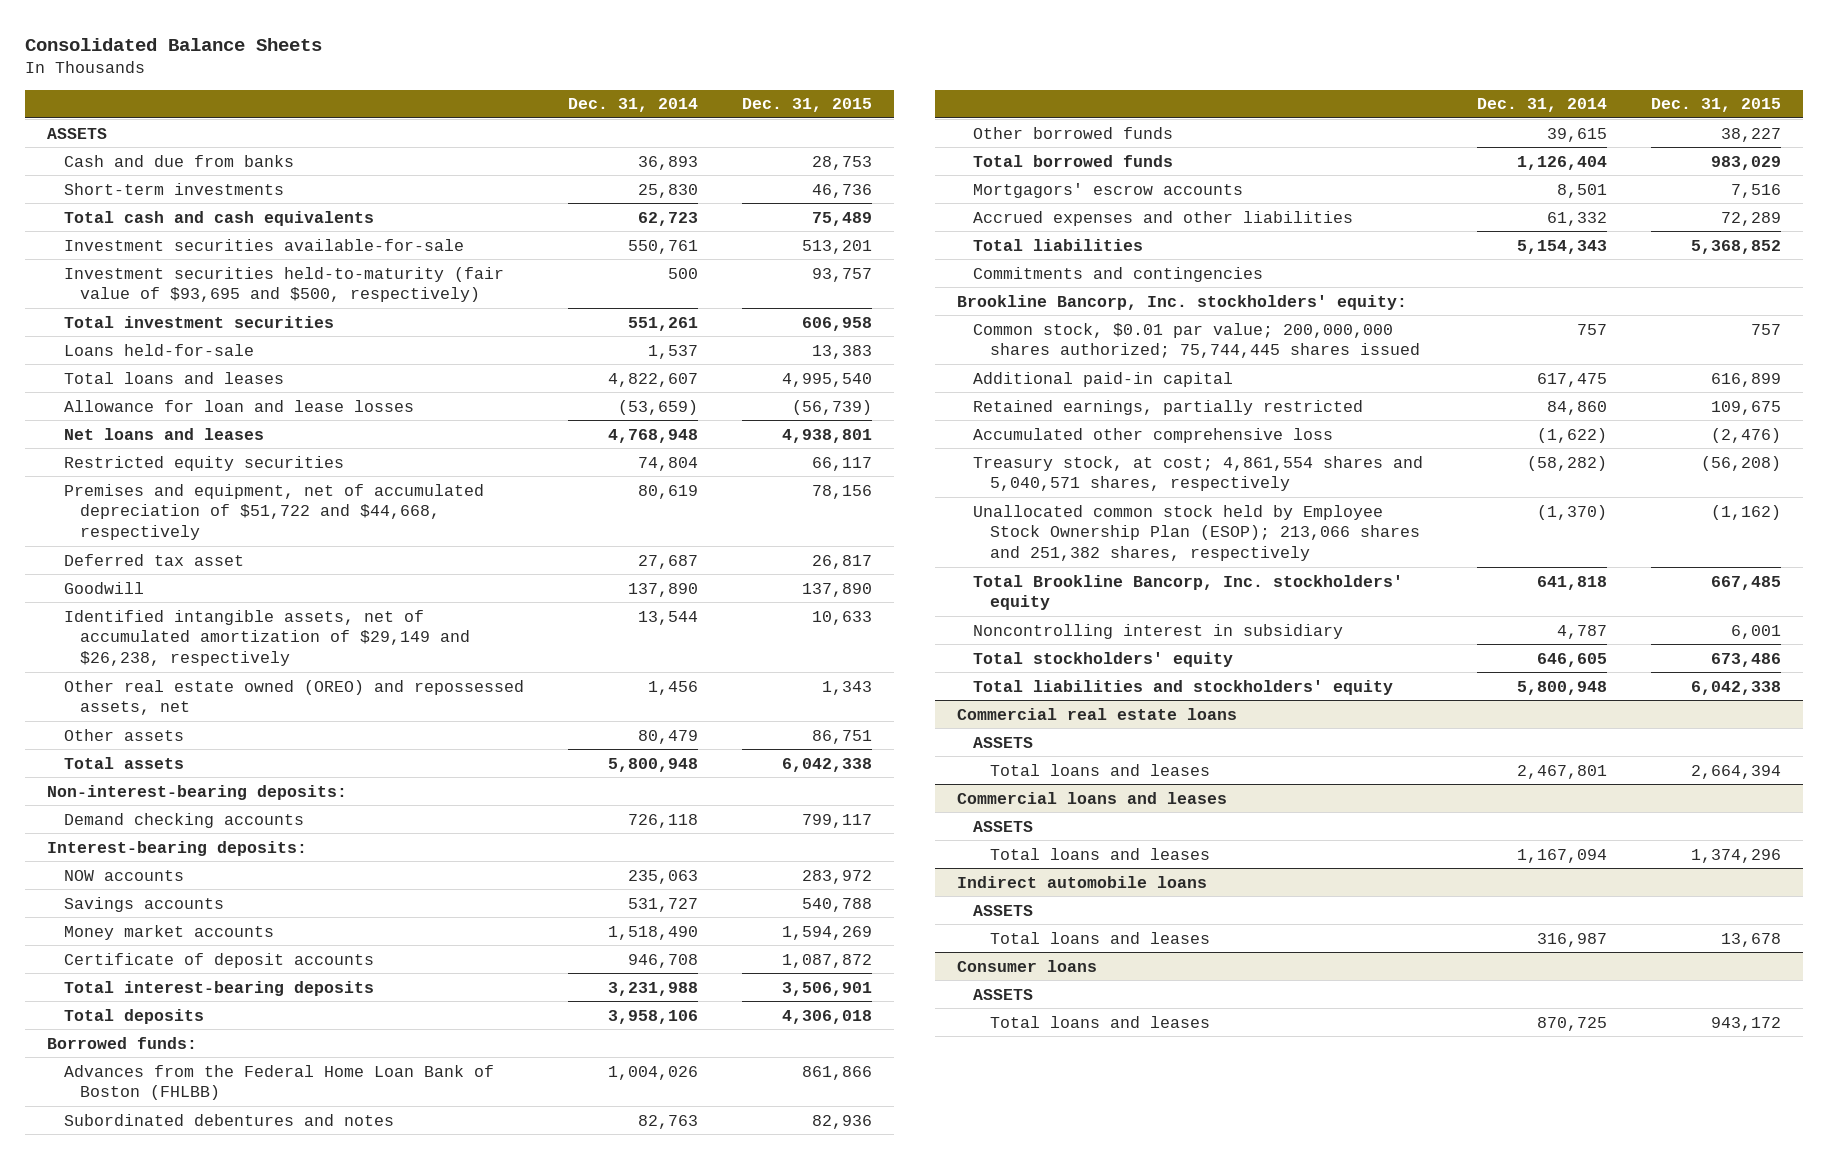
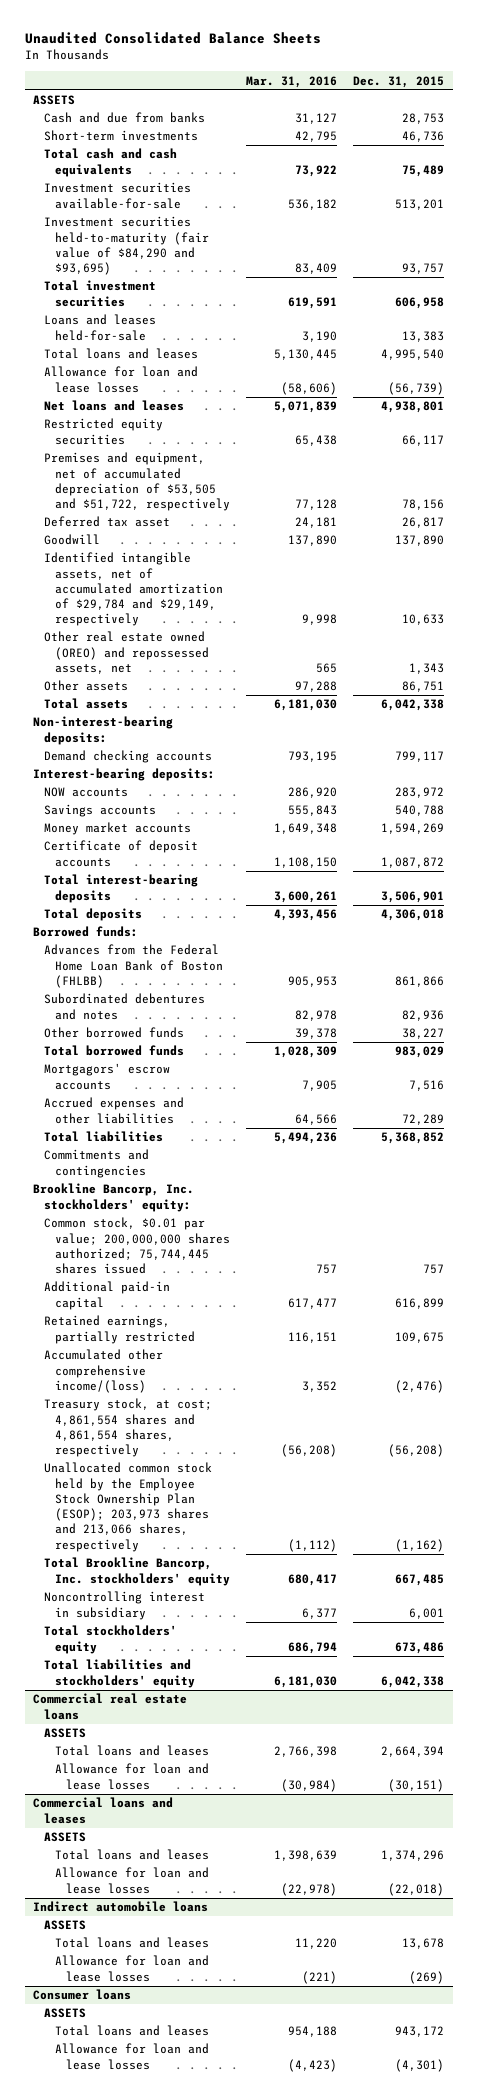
- Consolidated Balance Sheets
+ Unaudited Consolidated Balance Sheets
- | Dec. 31, 2014 | Dec. 31, 2015
+ | Mar. 31, 2016 | Dec. 31, 2015
- Investment securities held-to-maturity (fair value of $93,695 and $500, respectively) | 500 | 93,757
+ Investment securities held-to-maturity (fair value of $84,290 and $93,695) | 83,409 | 93,757
- Loans held-for-sale | 1,537 | 13,383
+ Loans and leases held-for-sale | 3,190 | 13,383
- Premises and equipment, net of accumulated depreciation of $51,722 and $44,668, respectively | 80,619 | 78,156
+ Premises and equipment, net of accumulated depreciation of $53,505 and $51,722, respectively | 77,128 | 78,156
- Identified intangible assets, net of accumulated amortization of $29,149 and $26,238, respectively | 13,544 | 10,633
+ Identified intangible assets, net of accumulated amortization of $29,784 and $29,149, respectively | 9,998 | 10,633
- Accumulated other comprehensive loss | (1,622) | (2,476)
- Treasury stock, at cost; 4,861,554 shares and 5,040,571 shares, respectively | (58,282) | (56,208)
- Unallocated common stock held by Employee Stock Ownership Plan (ESOP); 213,066 shares and 251,382 shares, respectively | (1,370) | (1,162)
+ Accumulated other comprehensive income/(loss) | 3,352 | (2,476)
+ Treasury stock, at cost; 4,861,554 shares and 4,861,554 shares, respectively | (56,208) | (56,208)
+ Unallocated common stock held by the Employee Stock Ownership Plan (ESOP); 203,973 shares and 213,066 shares, respectively | (1,112) | (1,162)
@ Commercial real estate loans
+ Allowance for loan and lease losses | (30,984) | (30,151)
@ Commercial loans and leases
+ Allowance for loan and lease losses | (22,978) | (22,018)
@ Indirect automobile loans
+ Allowance for loan and lease losses | (221) | (269)
@ Consumer loans
+ Allowance for loan and lease losses | (4,423) | (4,301)

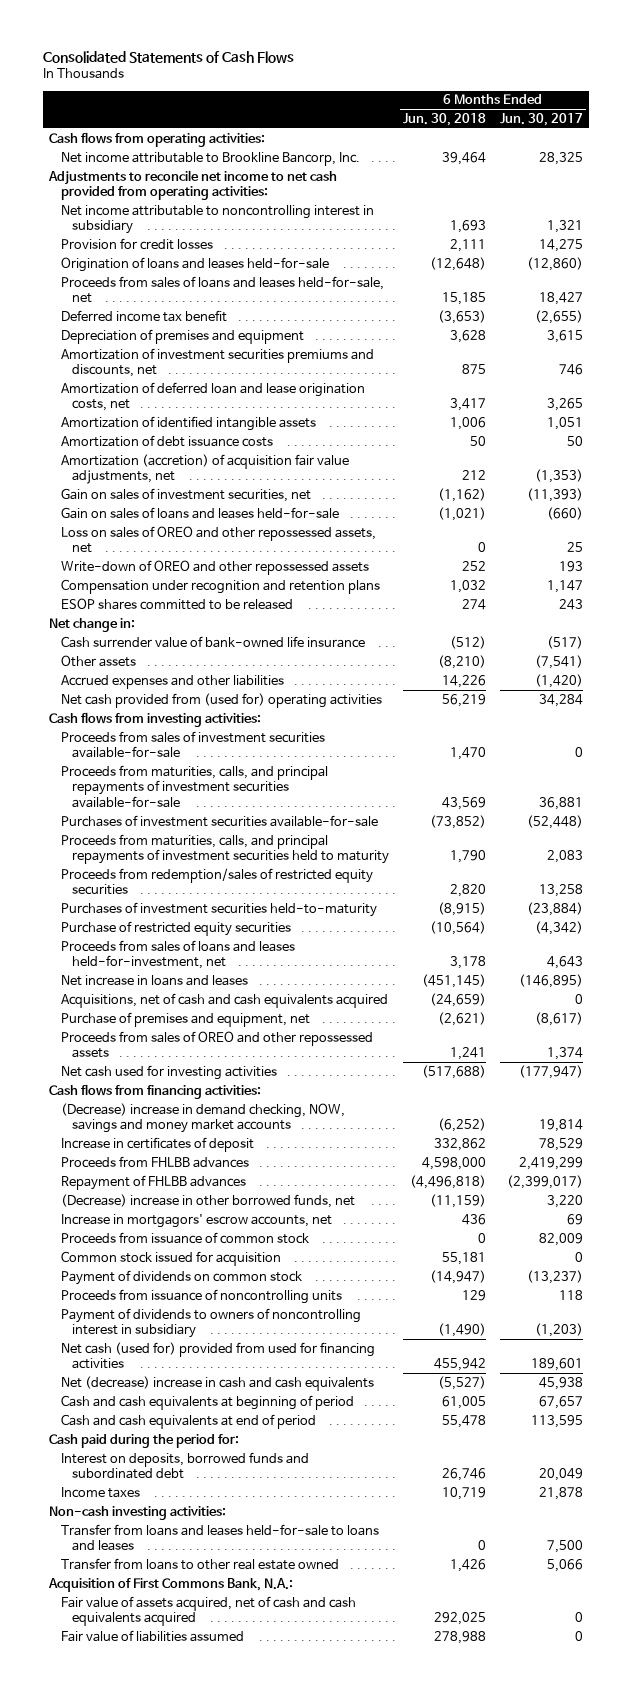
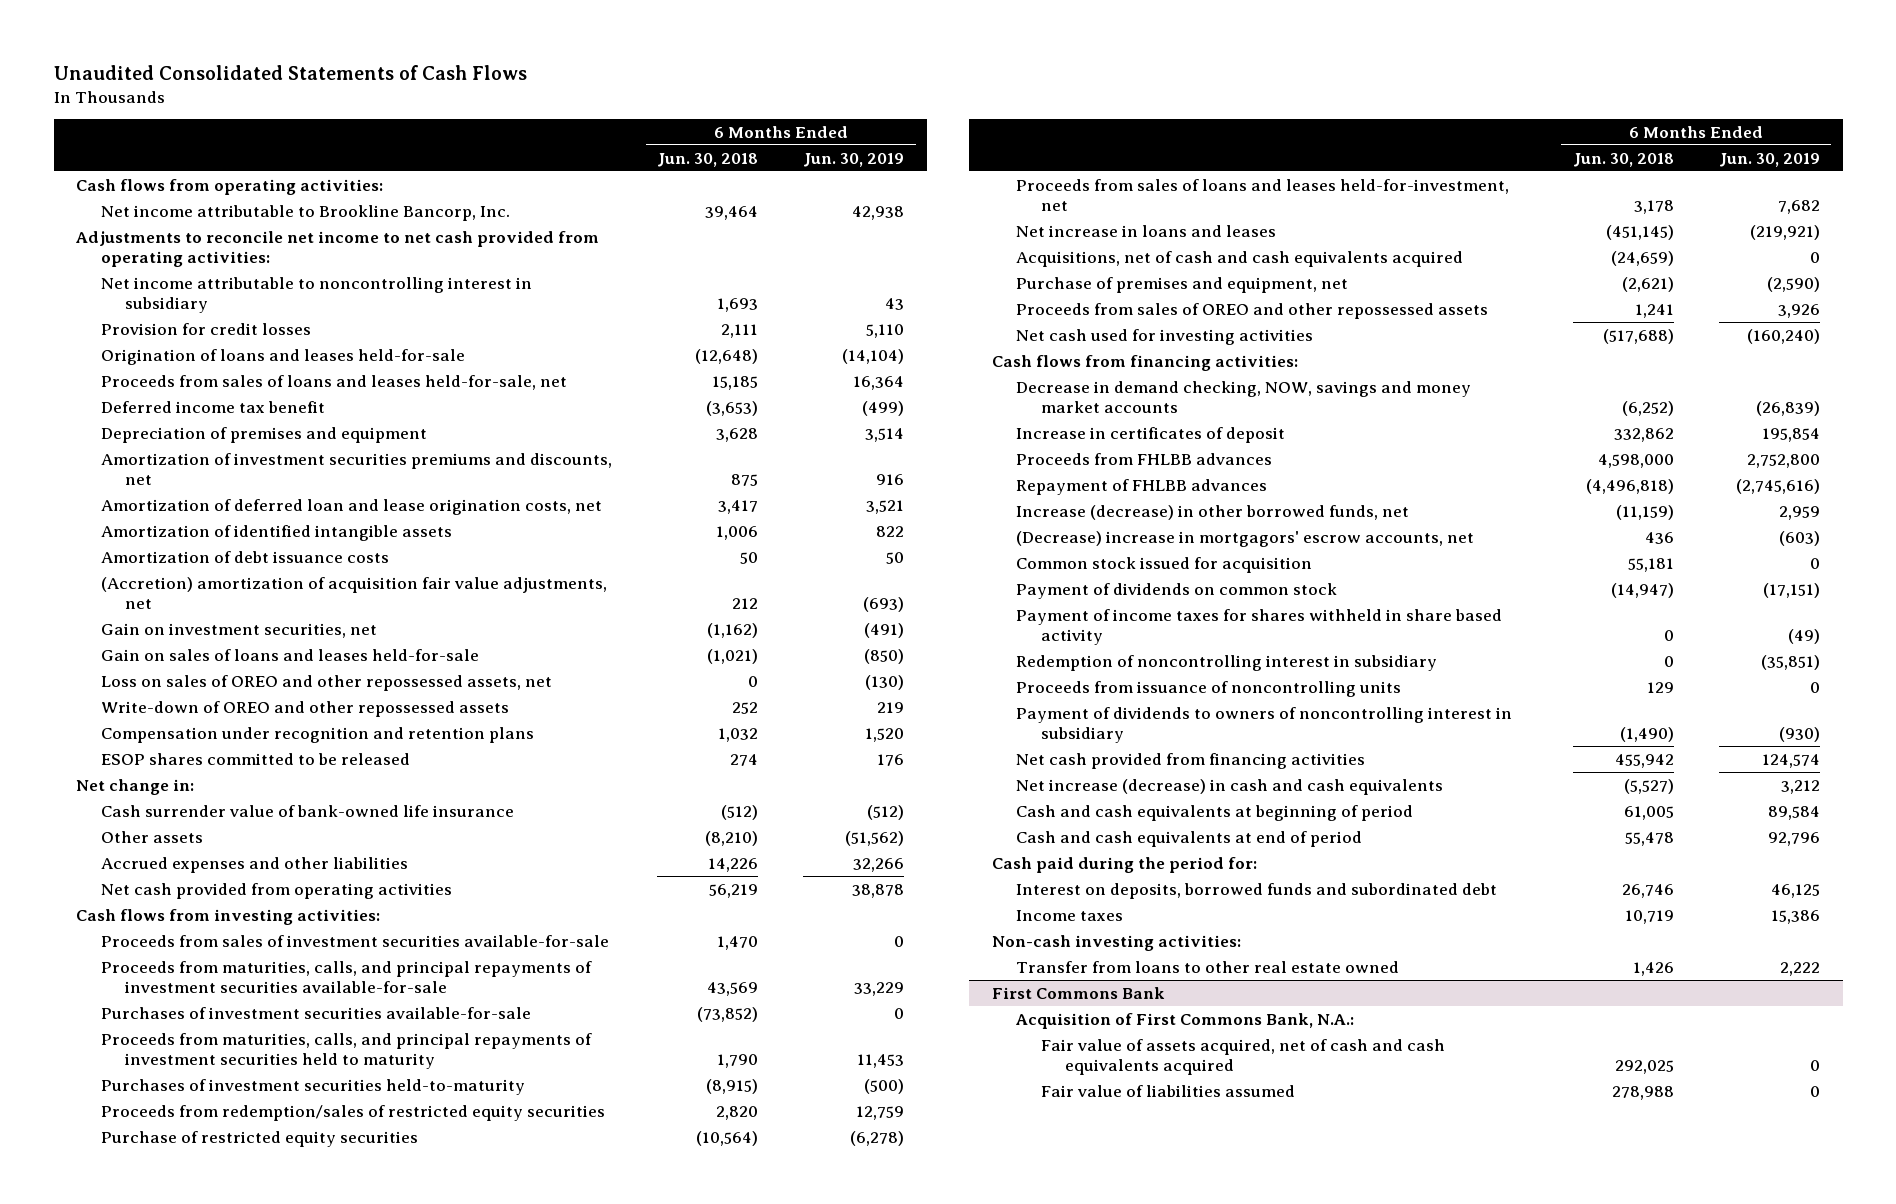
- Consolidated Statements of Cash Flows
+ Unaudited Consolidated Statements of Cash Flows
- | 6 Months Ended Jun. 30, 2018 | 6 Months Ended Jun. 30, 2017
+ | 6 Months Ended Jun. 30, 2018 | 6 Months Ended Jun. 30, 2019
- Amortization (accretion) of acquisition fair value adjustments, net | 212 | (1,353)
- Gain on sales of investment securities, net | (1,162) | (11,393)
+ (Accretion) amortization of acquisition fair value adjustments, net | 212 | (693)
+ Gain on investment securities, net | (1,162) | (491)
- Net cash provided from (used for) operating activities | 56,219 | 34,284
+ Net cash provided from operating activities | 56,219 | 38,878
moved down: Proceeds from redemption/sales of restricted equity securities | 2,820 | 12,759
- (Decrease) increase in demand checking, NOW, savings and money market accounts | (6,252) | 19,814
+ Decrease in demand checking, NOW, savings and money market accounts | (6,252) | (26,839)
- (Decrease) increase in other borrowed funds, net | (11,159) | 3,220
- Increase in mortgagors' escrow accounts, net | 436 | 69
- Proceeds from issuance of common stock | 0 | 82,009
+ Increase (decrease) in other borrowed funds, net | (11,159) | 2,959
+ (Decrease) increase in mortgagors' escrow accounts, net | 436 | (603)
+ Payment of income taxes for shares withheld in share based activity | 0 | (49)
+ Redemption of noncontrolling interest in subsidiary | 0 | (35,851)
- Net cash (used for) provided from used for financing activities | 455,942 | 189,601
- Net (decrease) increase in cash and cash equivalents | (5,527) | 45,938
+ Net cash provided from financing activities | 455,942 | 124,574
+ Net increase (decrease) in cash and cash equivalents | (5,527) | 3,212
- Transfer from loans and leases held-for-sale to loans and leases | 0 | 7,500
+ First Commons Bank

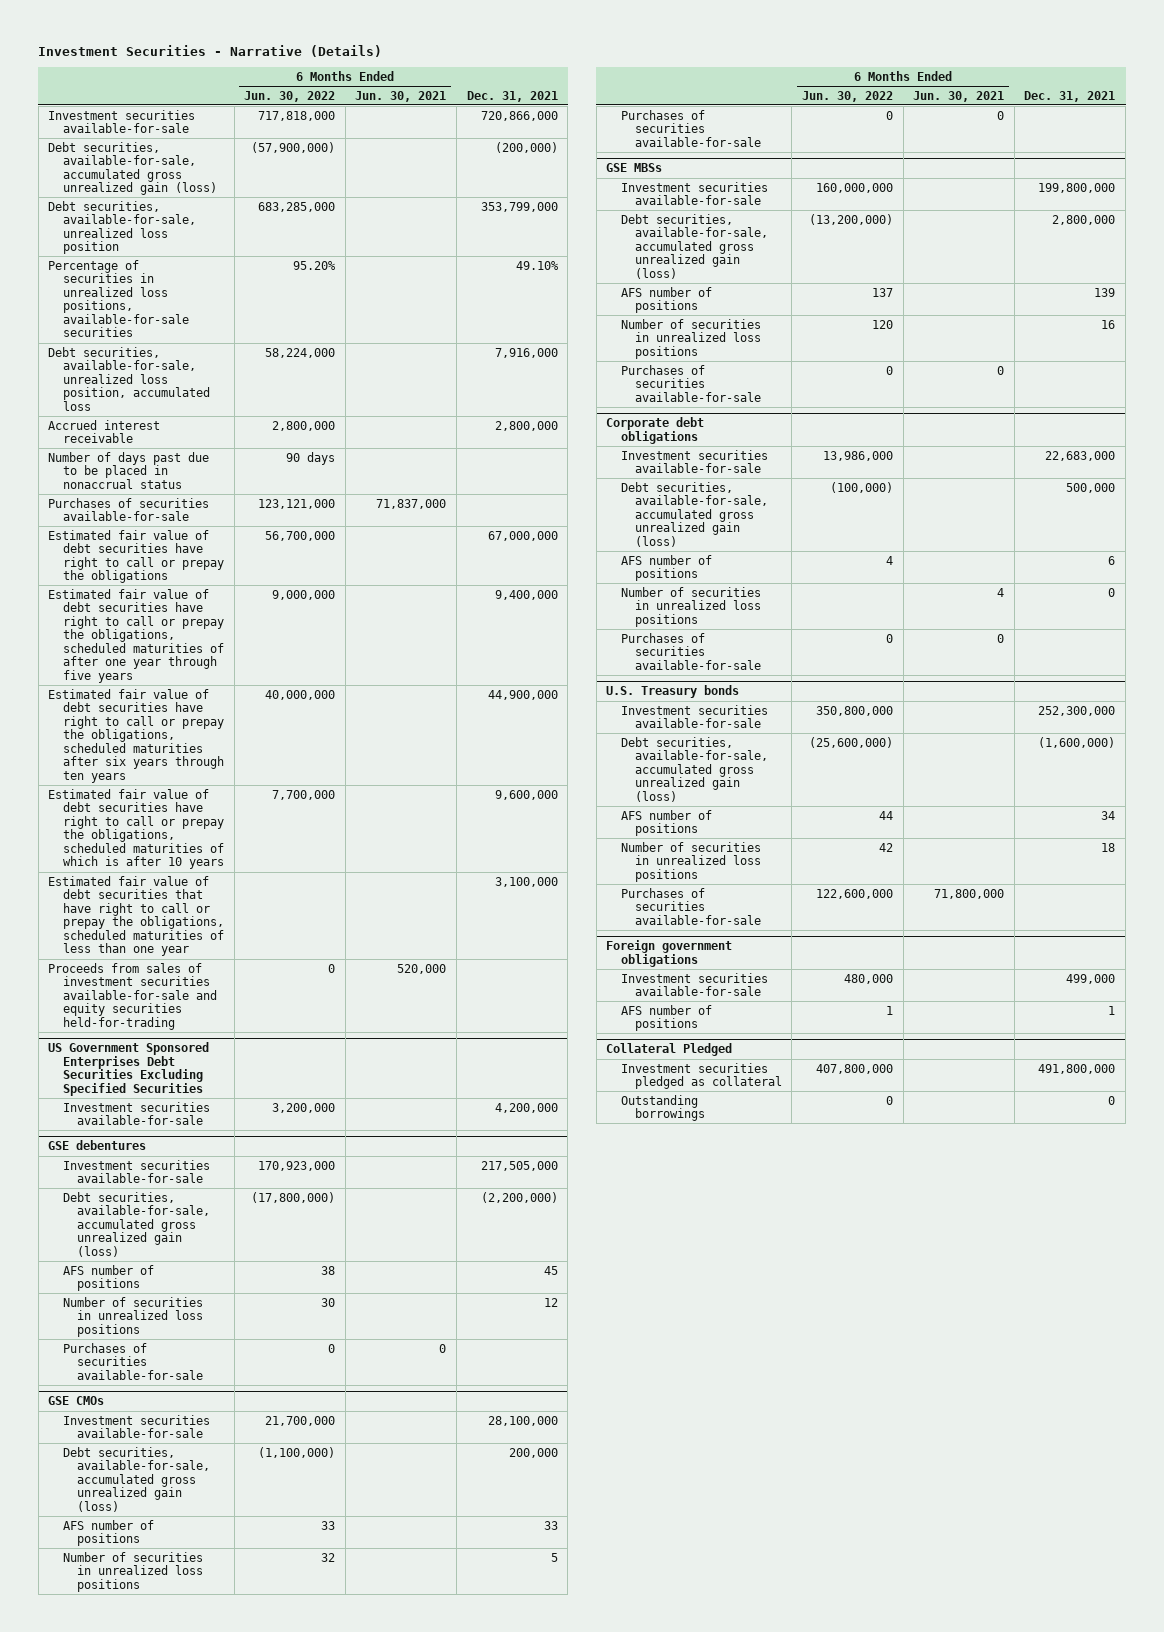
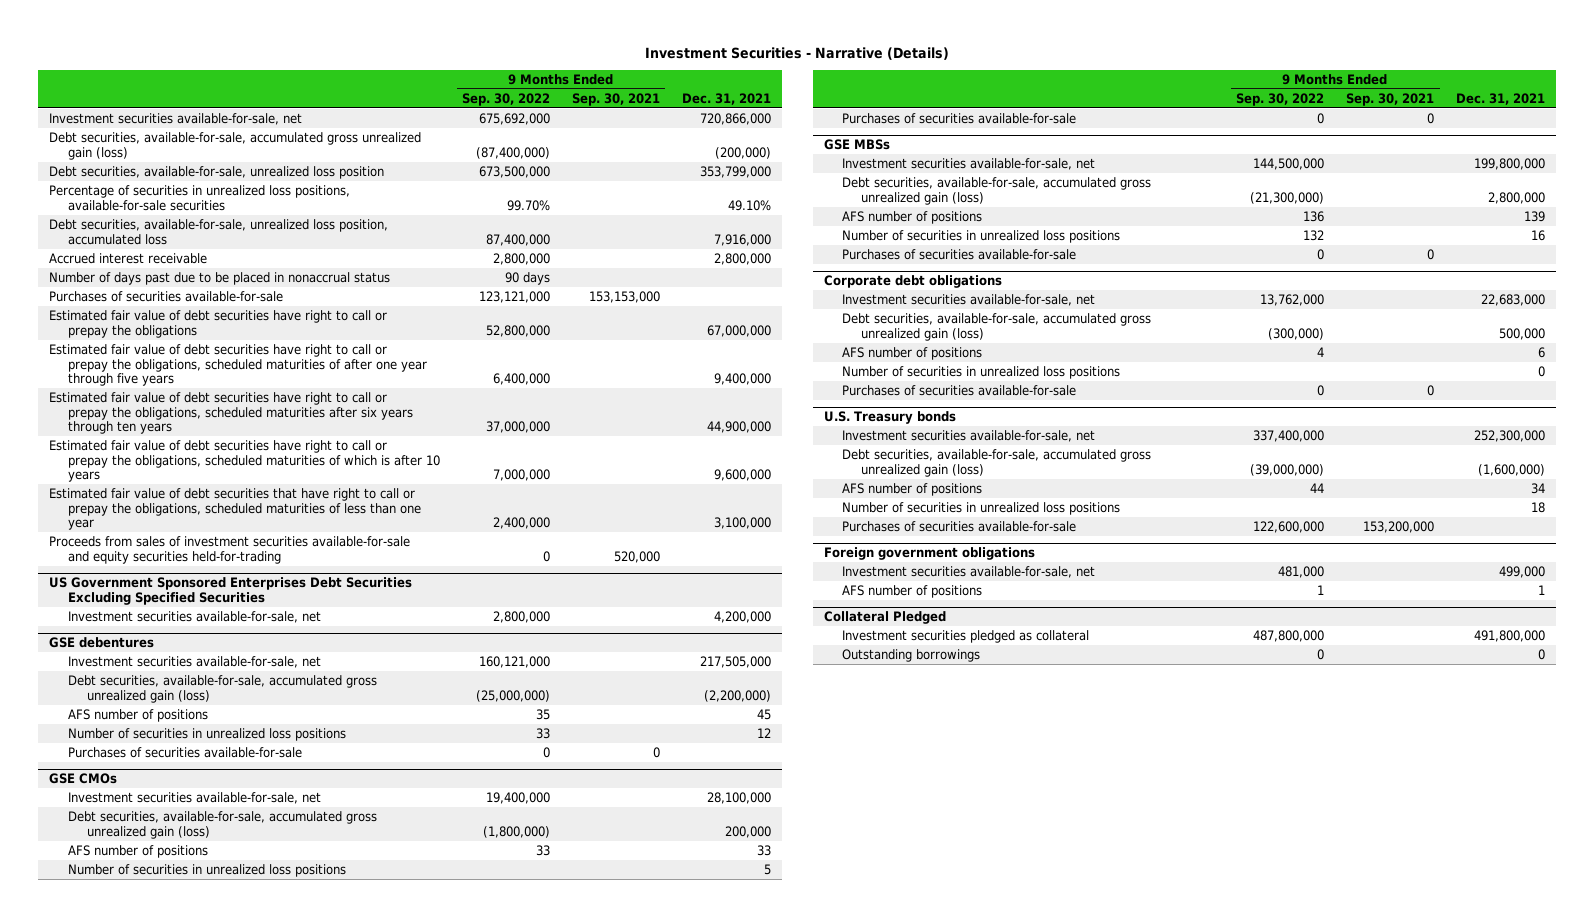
- | 6 Months Ended Jun. 30, 2022 | 6 Months Ended Jun. 30, 2021 | Dec. 31, 2021
+ | 9 Months Ended Sep. 30, 2022 | 9 Months Ended Sep. 30, 2021 | Dec. 31, 2021
- Investment securities available-for-sale | 717,818,000 | | 720,866,000
+ Investment securities available-for-sale, net | 675,692,000 | | 720,866,000
@ US Government Sponsored Enterprises Debt Securities Excluding Specified Securities
- Investment securities available-for-sale | 3,200,000 | | 4,200,000
+ Investment securities available-for-sale, net | 2,800,000 | | 4,200,000
@ GSE debentures
- Investment securities available-for-sale | 170,923,000 | | 217,505,000
+ Investment securities available-for-sale, net | 160,121,000 | | 217,505,000
@ GSE CMOs
- Investment securities available-for-sale | 21,700,000 | | 28,100,000
+ Investment securities available-for-sale, net | 19,400,000 | | 28,100,000
@ GSE MBSs
- Investment securities available-for-sale | 160,000,000 | | 199,800,000
+ Investment securities available-for-sale, net | 144,500,000 | | 199,800,000
@ Corporate debt obligations
- Investment securities available-for-sale | 13,986,000 | | 22,683,000
+ Investment securities available-for-sale, net | 13,762,000 | | 22,683,000
@ U.S. Treasury bonds
- Investment securities available-for-sale | 350,800,000 | | 252,300,000
+ Investment securities available-for-sale, net | 337,400,000 | | 252,300,000
@ Foreign government obligations
- Investment securities available-for-sale | 480,000 | | 499,000
+ Investment securities available-for-sale, net | 481,000 | | 499,000

